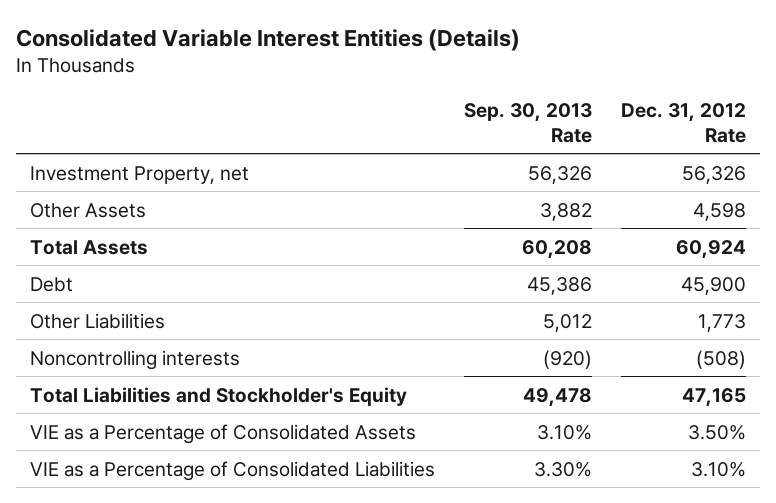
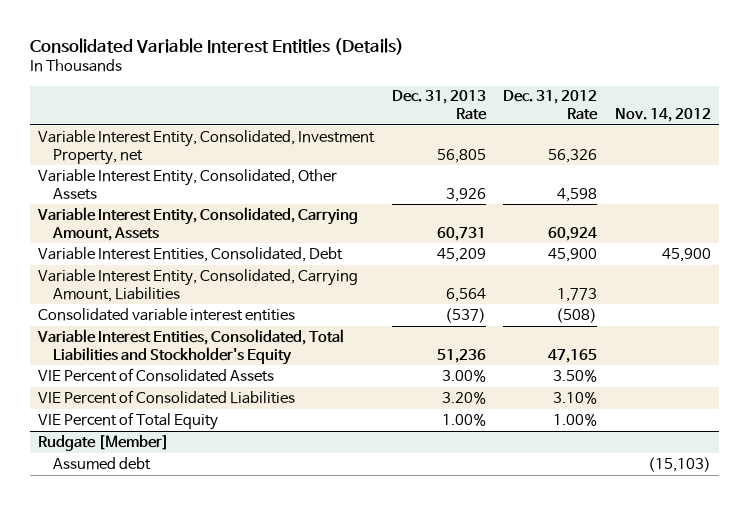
- | Sep. 30, 2013 Rate | Dec. 31, 2012 Rate
+ | Dec. 31, 2013 Rate | Dec. 31, 2012 Rate | Nov. 14, 2012
- Investment Property, net | 56,326 | 56,326
- Other Assets | 3,882 | 4,598
- Total Assets | 60,208 | 60,924
- Debt | 45,386 | 45,900
- Other Liabilities | 5,012 | 1,773
- Noncontrolling interests | (920) | (508)
- Total Liabilities and Stockholder's Equity | 49,478 | 47,165
- VIE as a Percentage of Consolidated Assets | 3.10% | 3.50%
- VIE as a Percentage of Consolidated Liabilities | 3.30% | 3.10%
+ Variable Interest Entity, Consolidated, Investment Property, net | 56,805 | 56,326 |
+ Variable Interest Entity, Consolidated, Other Assets | 3,926 | 4,598 |
+ Variable Interest Entity, Consolidated, Carrying Amount, Assets | 60,731 | 60,924 |
+ Variable Interest Entities, Consolidated, Debt | 45,209 | 45,900 | 45,900
+ Variable Interest Entity, Consolidated, Carrying Amount, Liabilities | 6,564 | 1,773 |
+ Consolidated variable interest entities | (537) | (508) |
+ Variable Interest Entities, Consolidated, Total Liabilities and Stockholder's Equity | 51,236 | 47,165 |
+ VIE Percent of Consolidated Assets | 3.00% | 3.50% |
+ VIE Percent of Consolidated Liabilities | 3.20% | 3.10% |
+ VIE Percent of Total Equity | 1.00% | 1.00% |
+ Rudgate [Member]
+ Assumed debt | | | (15,103)

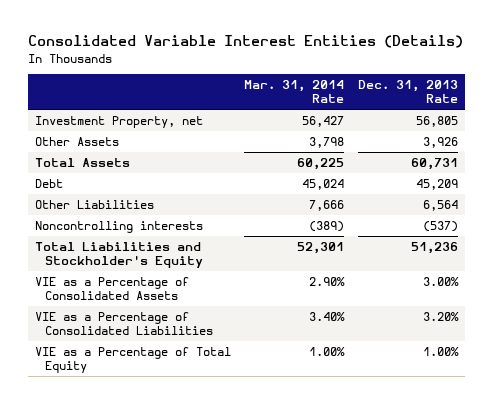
- | Dec. 31, 2013 Rate | Dec. 31, 2012 Rate | Nov. 14, 2012
+ | Mar. 31, 2014 Rate | Dec. 31, 2013 Rate
- Variable Interest Entity, Consolidated, Investment Property, net | 56,805 | 56,326 |
- Variable Interest Entity, Consolidated, Other Assets | 3,926 | 4,598 |
- Variable Interest Entity, Consolidated, Carrying Amount, Assets | 60,731 | 60,924 |
- Variable Interest Entities, Consolidated, Debt | 45,209 | 45,900 | 45,900
- Variable Interest Entity, Consolidated, Carrying Amount, Liabilities | 6,564 | 1,773 |
- Consolidated variable interest entities | (537) | (508) |
- Variable Interest Entities, Consolidated, Total Liabilities and Stockholder's Equity | 51,236 | 47,165 |
- VIE Percent of Consolidated Assets | 3.00% | 3.50% |
- VIE Percent of Consolidated Liabilities | 3.20% | 3.10% |
- VIE Percent of Total Equity | 1.00% | 1.00% |
- Rudgate [Member]
- Assumed debt | | | (15,103)
+ Investment Property, net | 56,427 | 56,805
+ Other Assets | 3,798 | 3,926
+ Total Assets | 60,225 | 60,731
+ Debt | 45,024 | 45,209
+ Other Liabilities | 7,666 | 6,564
+ Noncontrolling interests | (389) | (537)
+ Total Liabilities and Stockholder's Equity | 52,301 | 51,236
+ VIE as a Percentage of Consolidated Assets | 2.90% | 3.00%
+ VIE as a Percentage of Consolidated Liabilities | 3.40% | 3.20%
+ VIE as a Percentage of Total Equity | 1.00% | 1.00%

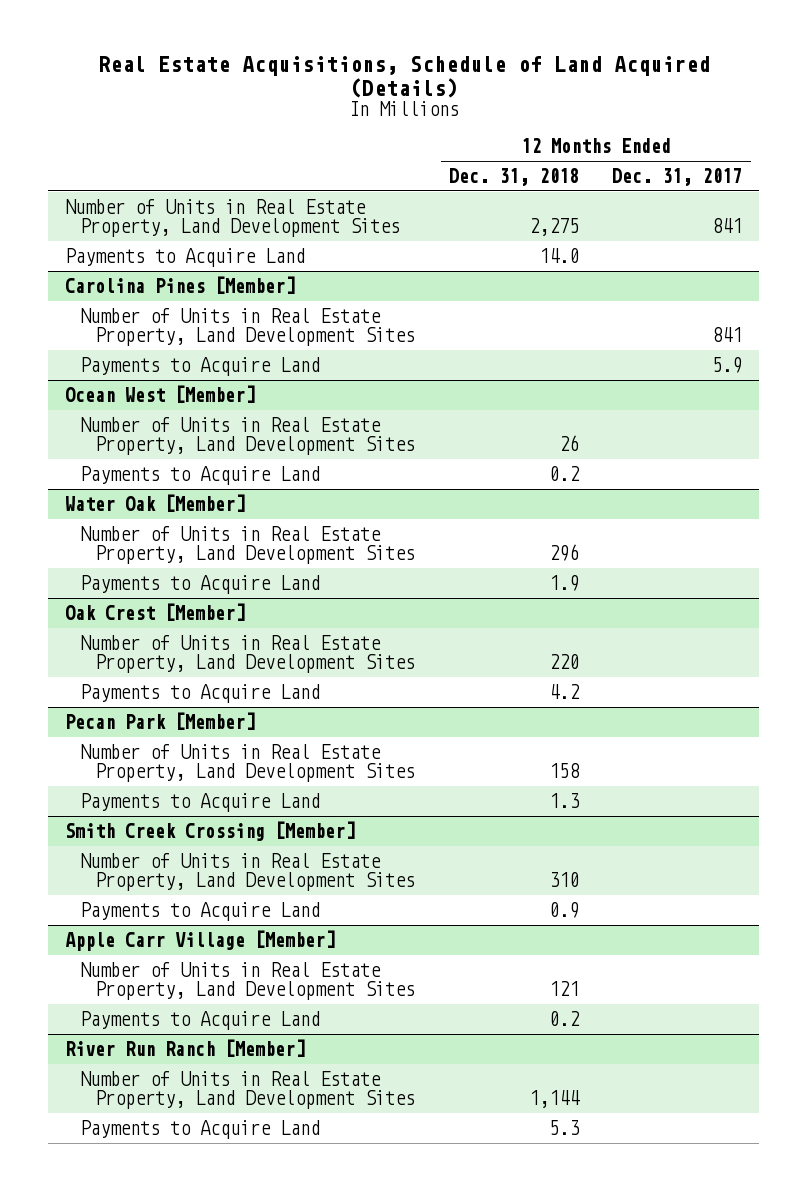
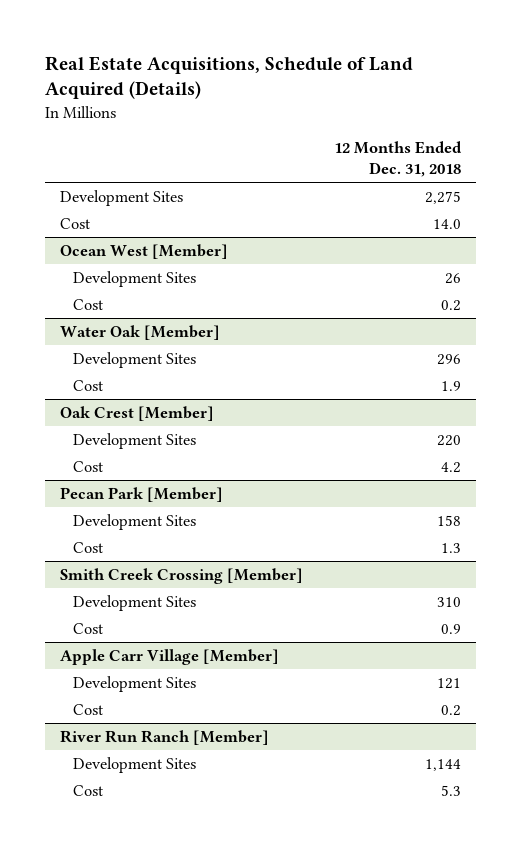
- | 12 Months Ended Dec. 31, 2018 | 12 Months Ended Dec. 31, 2017
+ | 12 Months Ended Dec. 31, 2018
- Number of Units in Real Estate Property, Land Development Sites | 2,275 | 841
- Payments to Acquire Land | 14.0 |
- Carolina Pines [Member]
- Number of Units in Real Estate Property, Land Development Sites | | 841
- Payments to Acquire Land | | 5.9
+ Development Sites | 2,275
+ Cost | 14.0
@ Ocean West [Member]
- Number of Units in Real Estate Property, Land Development Sites | 26 |
- Payments to Acquire Land | 0.2 |
+ Development Sites | 26
+ Cost | 0.2
@ Water Oak [Member]
- Number of Units in Real Estate Property, Land Development Sites | 296 |
- Payments to Acquire Land | 1.9 |
+ Development Sites | 296
+ Cost | 1.9
@ Oak Crest [Member]
- Number of Units in Real Estate Property, Land Development Sites | 220 |
- Payments to Acquire Land | 4.2 |
+ Development Sites | 220
+ Cost | 4.2
@ Pecan Park [Member]
- Number of Units in Real Estate Property, Land Development Sites | 158 |
- Payments to Acquire Land | 1.3 |
+ Development Sites | 158
+ Cost | 1.3
@ Smith Creek Crossing [Member]
- Number of Units in Real Estate Property, Land Development Sites | 310 |
- Payments to Acquire Land | 0.9 |
+ Development Sites | 310
+ Cost | 0.9
@ Apple Carr Village [Member]
- Number of Units in Real Estate Property, Land Development Sites | 121 |
- Payments to Acquire Land | 0.2 |
+ Development Sites | 121
+ Cost | 0.2
@ River Run Ranch [Member]
- Number of Units in Real Estate Property, Land Development Sites | 1,144 |
- Payments to Acquire Land | 5.3 |
+ Development Sites | 1,144
+ Cost | 5.3

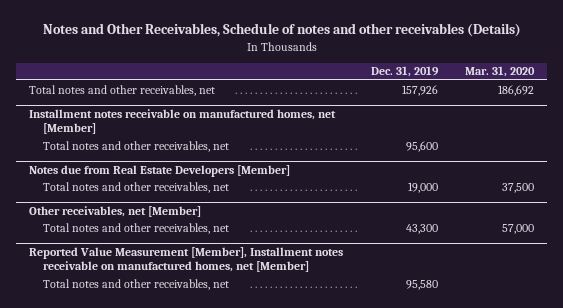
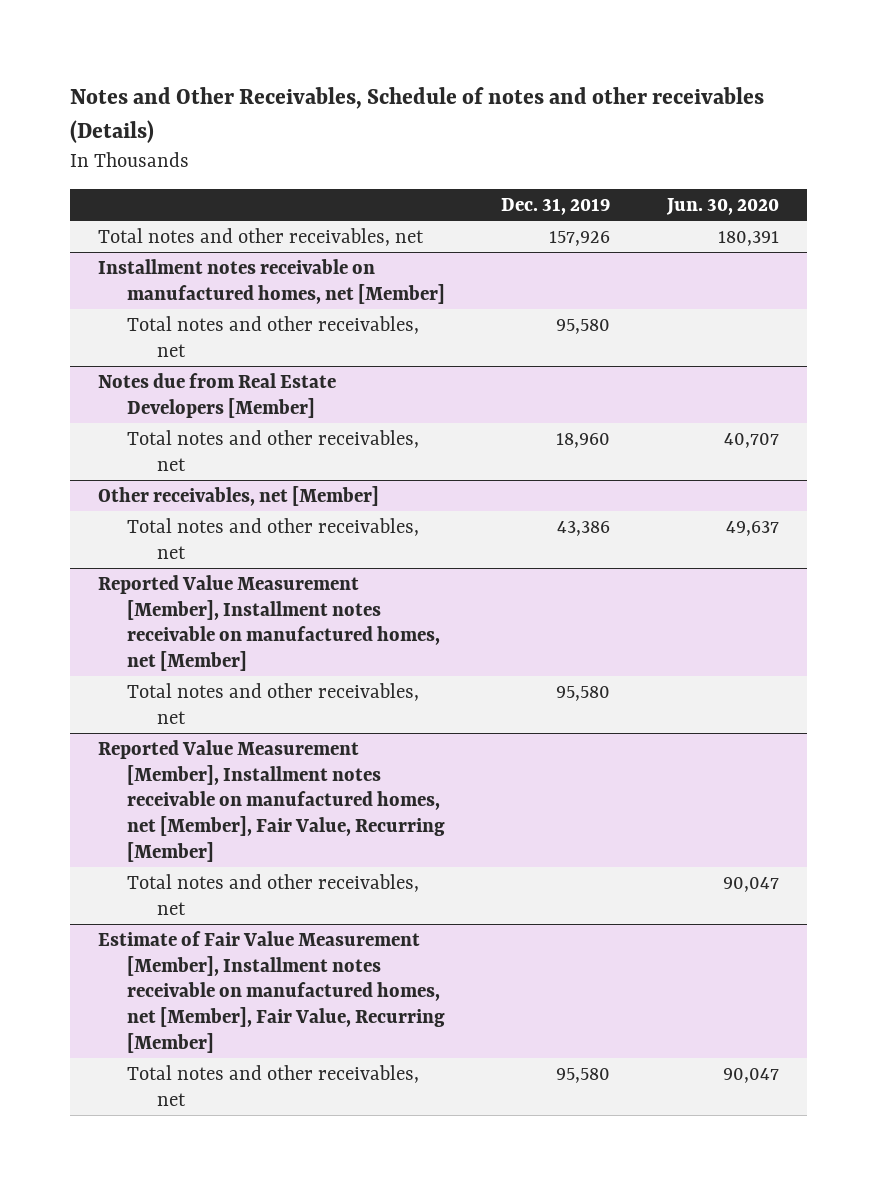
- | Dec. 31, 2019 | Mar. 31, 2020
+ | Dec. 31, 2019 | Jun. 30, 2020
@ Installment notes receivable on manufactured homes, net [Member]
- Total notes and other receivables, net | 95,600 |
+ Total notes and other receivables, net | 95,580 |
@ Notes due from Real Estate Developers [Member]
- Total notes and other receivables, net | 19,000 | 37,500
+ Total notes and other receivables, net | 18,960 | 40,707
@ Other receivables, net [Member]
- Total notes and other receivables, net | 43,300 | 57,000
+ Total notes and other receivables, net | 43,386 | 49,637
+ Reported Value Measurement [Member], Installment notes receivable on manufactured homes, net [Member], Fair Value, Recurring [Member]
+ Total notes and other receivables, net | | 90,047
+ Estimate of Fair Value Measurement [Member], Installment notes receivable on manufactured homes, net [Member], Fair Value, Recurring [Member]
+ Total notes and other receivables, net | 95,580 | 90,047

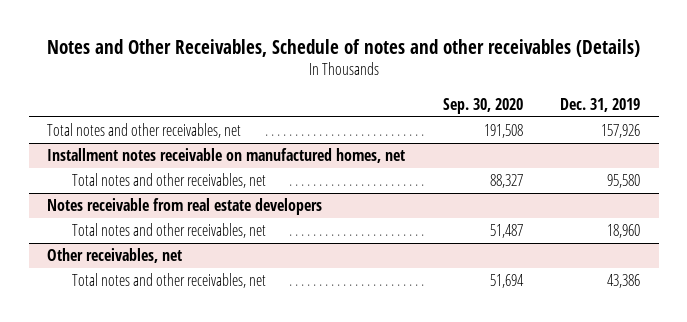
- | Dec. 31, 2019 | Jun. 30, 2020
+ | Sep. 30, 2020 | Dec. 31, 2019
- Installment notes receivable on manufactured homes, net [Member]
+ Installment notes receivable on manufactured homes, net
- Notes due from Real Estate Developers [Member]
+ Notes receivable from real estate developers
- Other receivables, net [Member]
+ Other receivables, net
- Reported Value Measurement [Member], Installment notes receivable on manufactured homes, net [Member]
- Total notes and other receivables, net | 95,580 |
- Reported Value Measurement [Member], Installment notes receivable on manufactured homes, net [Member], Fair Value, Recurring [Member]
- Total notes and other receivables, net | | 90,047
- Estimate of Fair Value Measurement [Member], Installment notes receivable on manufactured homes, net [Member], Fair Value, Recurring [Member]
- Total notes and other receivables, net | 95,580 | 90,047

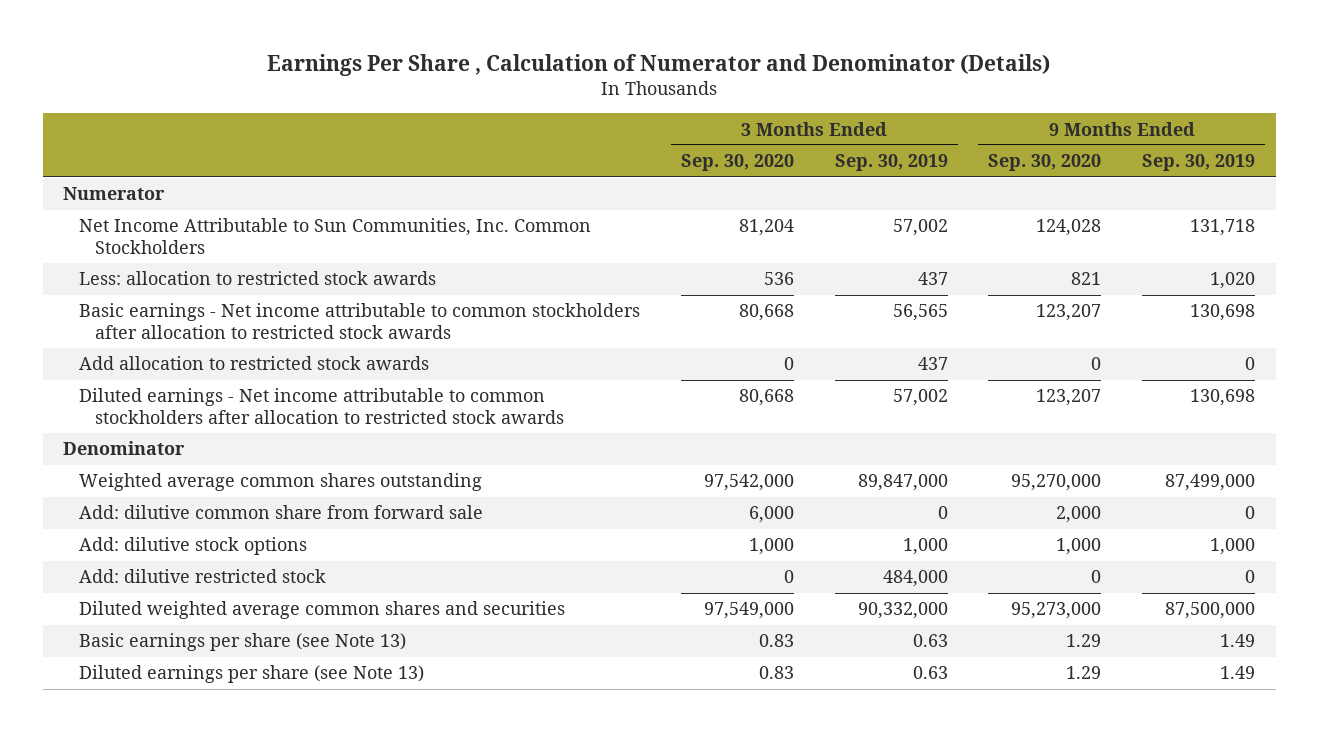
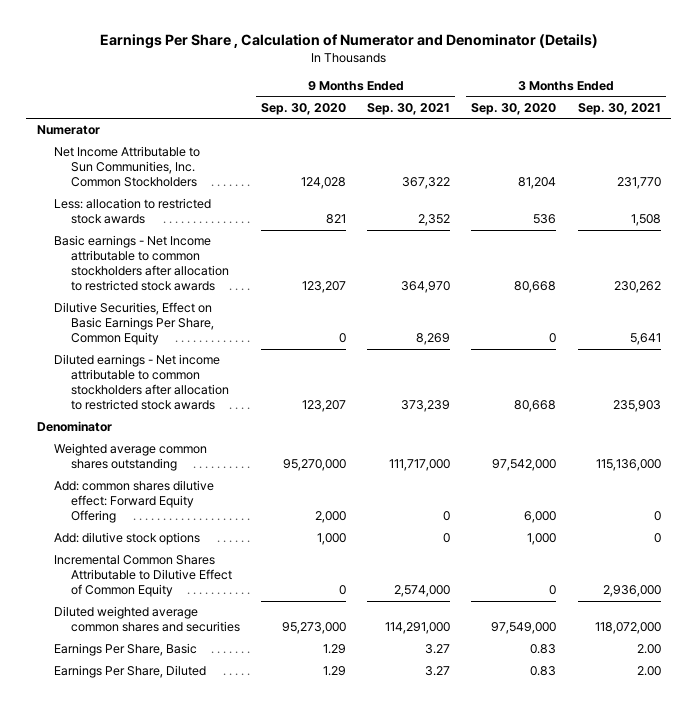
- | 3 Months Ended Sep. 30, 2020 | 3 Months Ended Sep. 30, 2019 | 9 Months Ended Sep. 30, 2020 | 9 Months Ended Sep. 30, 2019
+ | 9 Months Ended Sep. 30, 2020 | 9 Months Ended Sep. 30, 2021 | 3 Months Ended Sep. 30, 2020 | 3 Months Ended Sep. 30, 2021
- Basic earnings - Net income attributable to common stockholders after allocation to restricted stock awards | 80,668 | 56,565 | 123,207 | 130,698
- Add allocation to restricted stock awards | 0 | 437 | 0 | 0
+ Basic earnings - Net Income attributable to common stockholders after allocation to restricted stock awards | 123,207 | 364,970 | 80,668 | 230,262
+ Dilutive Securities, Effect on Basic Earnings Per Share, Common Equity | 0 | 8,269 | 0 | 5,641
- Add: dilutive common share from forward sale | 6,000 | 0 | 2,000 | 0
+ Add: common shares dilutive effect: Forward Equity Offering | 2,000 | 0 | 6,000 | 0
- Add: dilutive restricted stock | 0 | 484,000 | 0 | 0
+ Incremental Common Shares Attributable to Dilutive Effect of Common Equity | 0 | 2,574,000 | 0 | 2,936,000
- Basic earnings per share (see Note 13) | 0.83 | 0.63 | 1.29 | 1.49
- Diluted earnings per share (see Note 13) | 0.83 | 0.63 | 1.29 | 1.49
+ Earnings Per Share, Basic | 1.29 | 3.27 | 0.83 | 2.00
+ Earnings Per Share, Diluted | 1.29 | 3.27 | 0.83 | 2.00

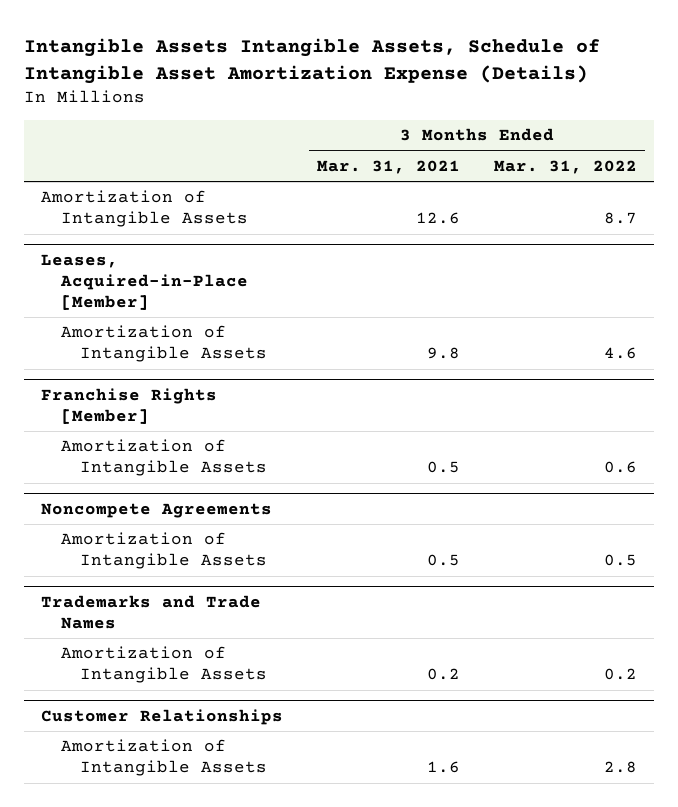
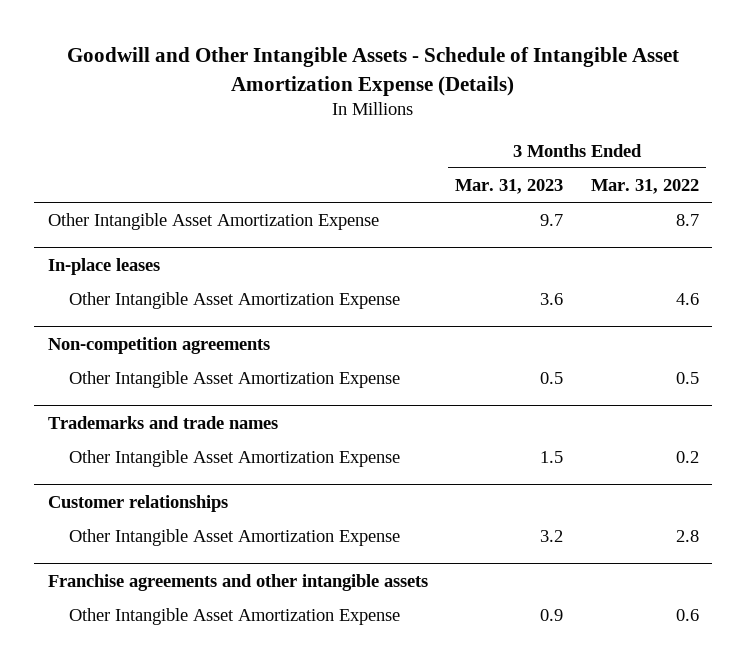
- Intangible Assets Intangible Assets, Schedule of Intangible Asset Amortization Expense (Details)
+ Goodwill and Other Intangible Assets - Schedule of Intangible Asset Amortization Expense (Details)
- | 3 Months Ended Mar. 31, 2021 | 3 Months Ended Mar. 31, 2022
+ | 3 Months Ended Mar. 31, 2023 | 3 Months Ended Mar. 31, 2022
- Amortization of Intangible Assets | 12.6 | 8.7
- Leases, Acquired-in-Place [Member]
- Amortization of Intangible Assets | 9.8 | 4.6
- Franchise Rights [Member]
- Amortization of Intangible Assets | 0.5 | 0.6
- Noncompete Agreements
- Amortization of Intangible Assets | 0.5 | 0.5
- Trademarks and Trade Names
- Amortization of Intangible Assets | 0.2 | 0.2
- Customer Relationships
- Amortization of Intangible Assets | 1.6 | 2.8
+ Other Intangible Asset Amortization Expense | 9.7 | 8.7
+ In-place leases
+ Other Intangible Asset Amortization Expense | 3.6 | 4.6
+ Non-competition agreements
+ Other Intangible Asset Amortization Expense | 0.5 | 0.5
+ Trademarks and trade names
+ Other Intangible Asset Amortization Expense | 1.5 | 0.2
+ Customer relationships
+ Other Intangible Asset Amortization Expense | 3.2 | 2.8
+ Franchise agreements and other intangible assets
+ Other Intangible Asset Amortization Expense | 0.9 | 0.6

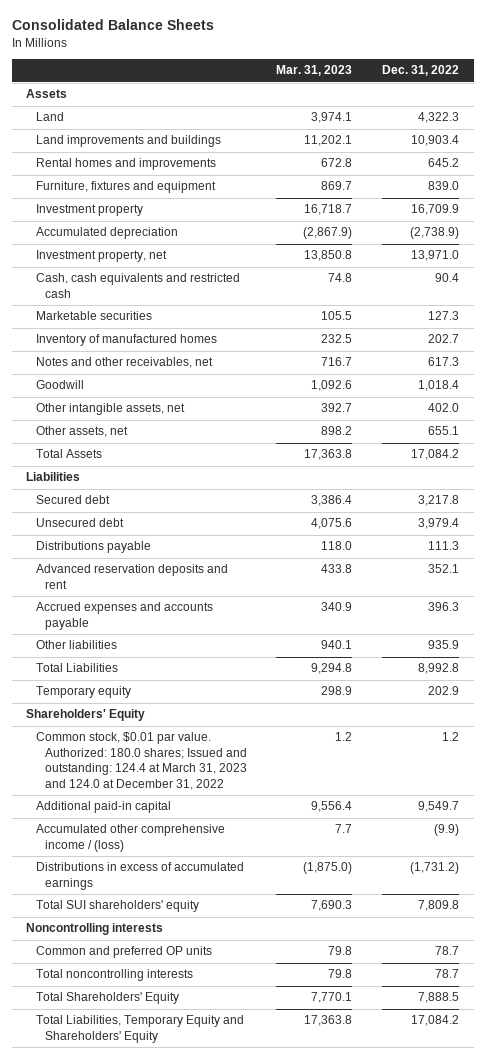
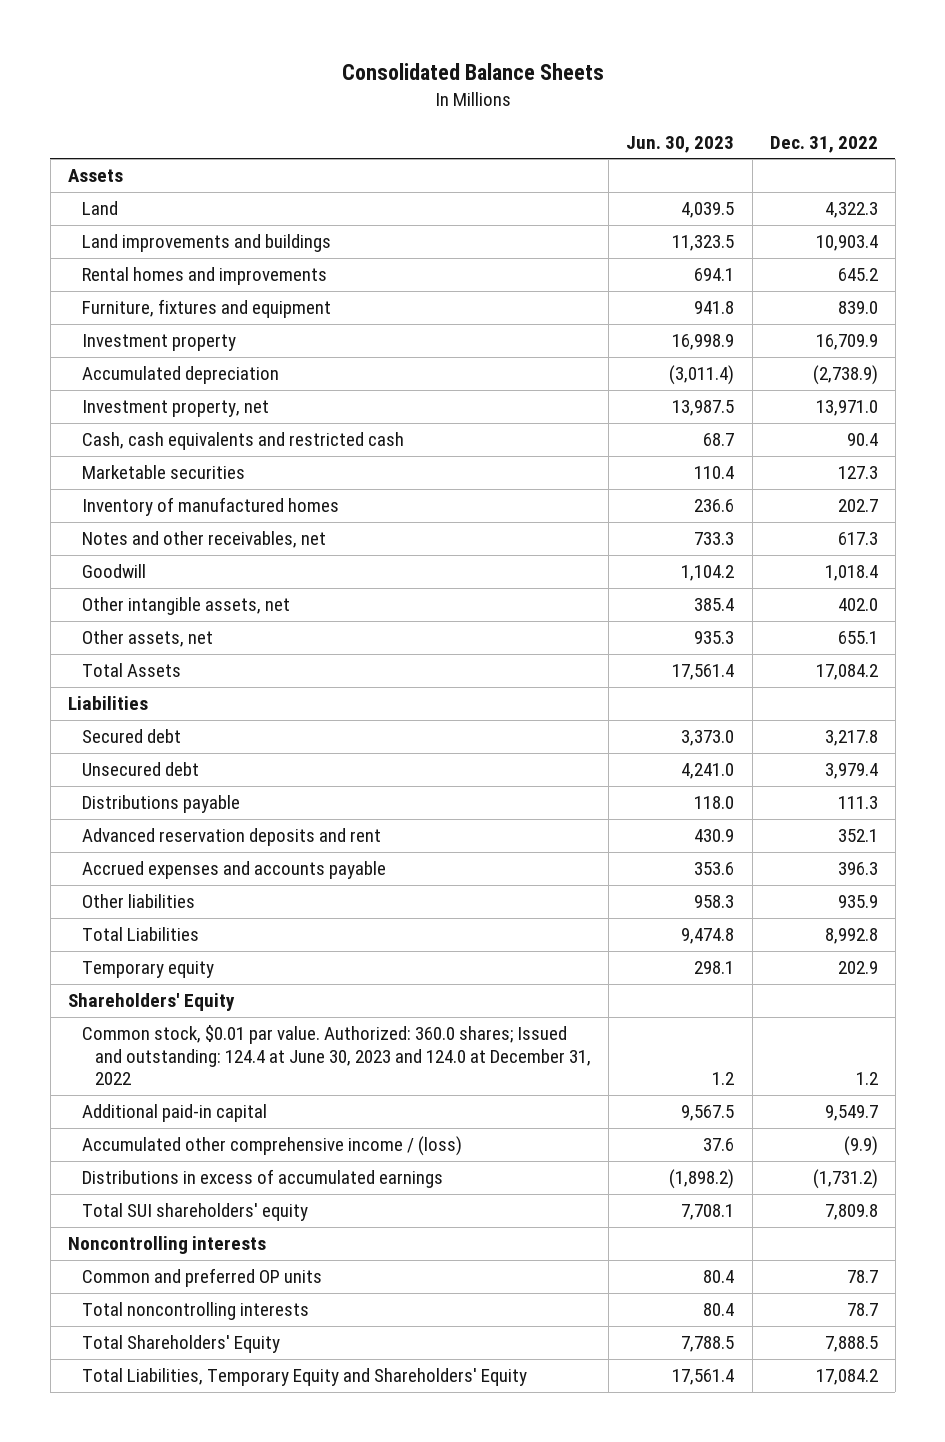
- | Mar. 31, 2023 | Dec. 31, 2022
+ | Jun. 30, 2023 | Dec. 31, 2022
- Common stock, $0.01 par value. Authorized: 180.0 shares; Issued and outstanding: 124.4 at March 31, 2023 and 124.0 at December 31, 2022 | 1.2 | 1.2
+ Common stock, $0.01 par value. Authorized: 360.0 shares; Issued and outstanding: 124.4 at June 30, 2023 and 124.0 at December 31, 2022 | 1.2 | 1.2

